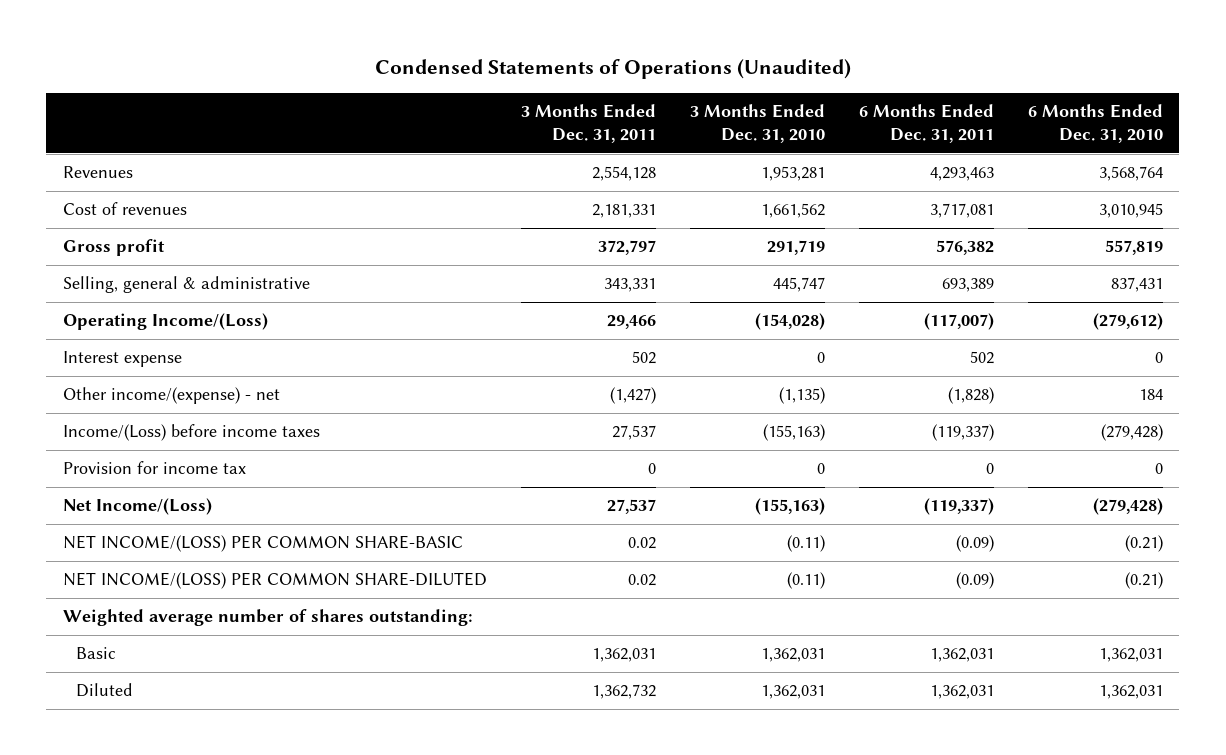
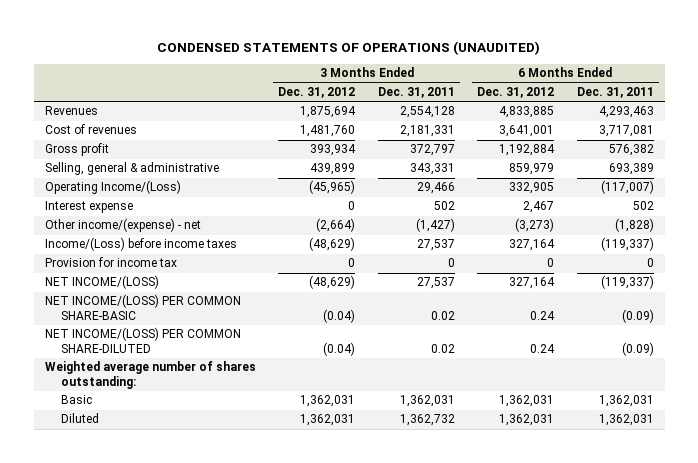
- Condensed Statements of Operations (Unaudited)
+ CONDENSED STATEMENTS OF OPERATIONS (UNAUDITED)
- | 3 Months Ended Dec. 31, 2011 | 3 Months Ended Dec. 31, 2010 | 6 Months Ended Dec. 31, 2011 | 6 Months Ended Dec. 31, 2010
+ | 3 Months Ended Dec. 31, 2012 | 3 Months Ended Dec. 31, 2011 | 6 Months Ended Dec. 31, 2012 | 6 Months Ended Dec. 31, 2011
- Net Income/(Loss) | 27,537 | (155,163) | (119,337) | (279,428)
+ NET INCOME/(LOSS) | (48,629) | 27,537 | 327,164 | (119,337)

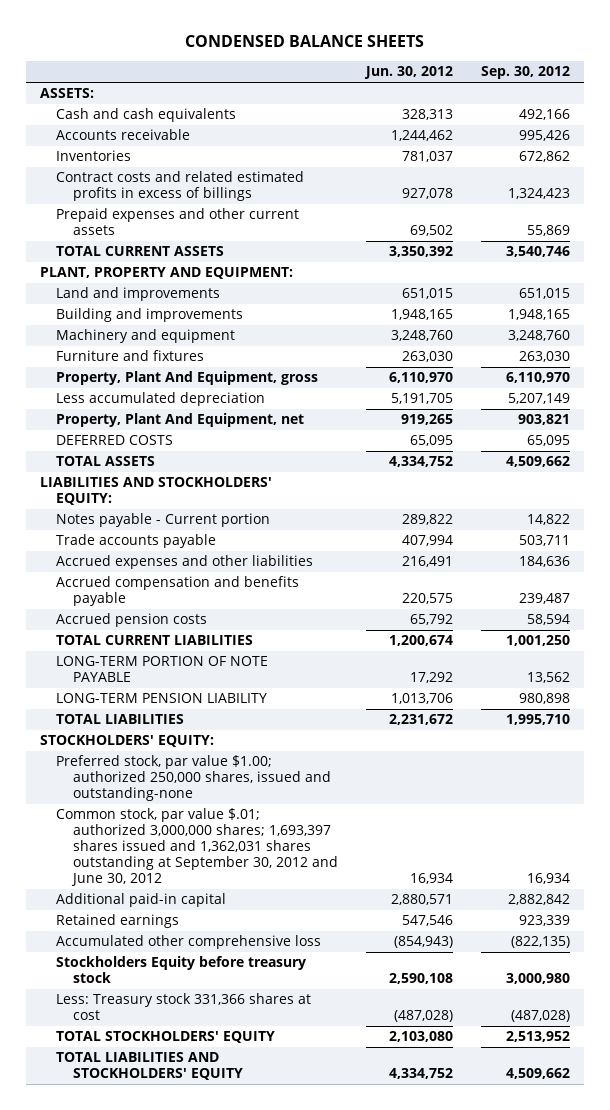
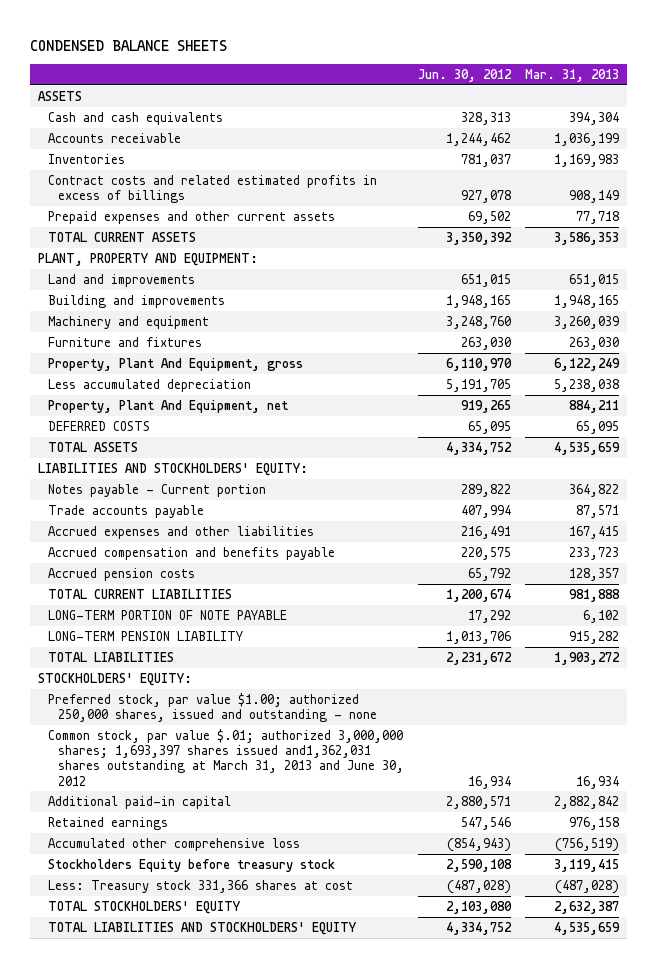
- | Jun. 30, 2012 | Sep. 30, 2012
+ | Jun. 30, 2012 | Mar. 31, 2013
- ASSETS:
+ ASSETS
- Preferred stock, par value $1.00; authorized 250,000 shares, issued and outstanding-none
- Common stock, par value $.01; authorized 3,000,000 shares; 1,693,397 shares issued and 1,362,031 shares outstanding at September 30, 2012 and June 30, 2012 | 16,934 | 16,934
+ Preferred stock, par value $1.00; authorized 250,000 shares, issued and outstanding - none
+ Common stock, par value $.01; authorized 3,000,000 shares; 1,693,397 shares issued and1,362,031 shares outstanding at March 31, 2013 and June 30, 2012 | 16,934 | 16,934

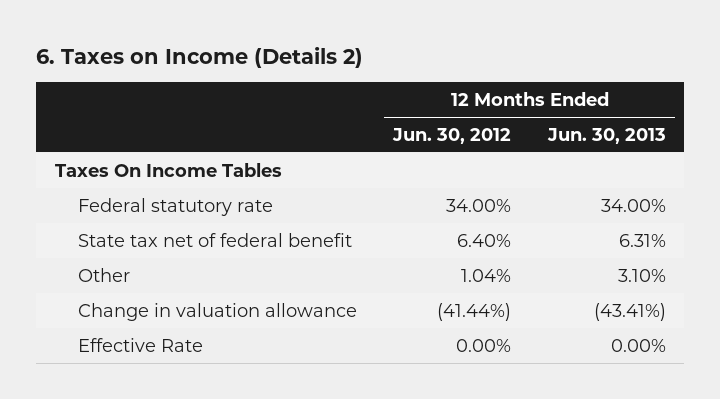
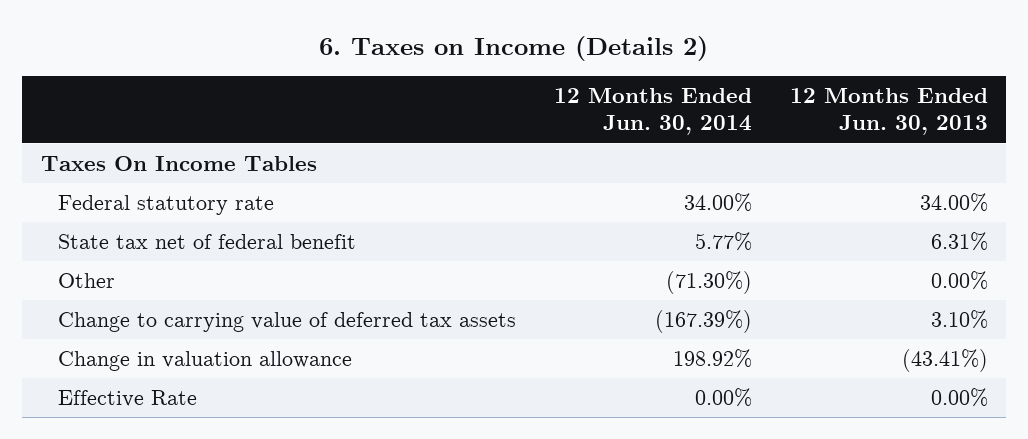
- | 12 Months Ended Jun. 30, 2012 | 12 Months Ended Jun. 30, 2013
+ | 12 Months Ended Jun. 30, 2014 | 12 Months Ended Jun. 30, 2013
- Other | 1.04% | 3.10%
+ Other | (71.30%) | 0.00%
+ Change to carrying value of deferred tax assets | (167.39%) | 3.10%

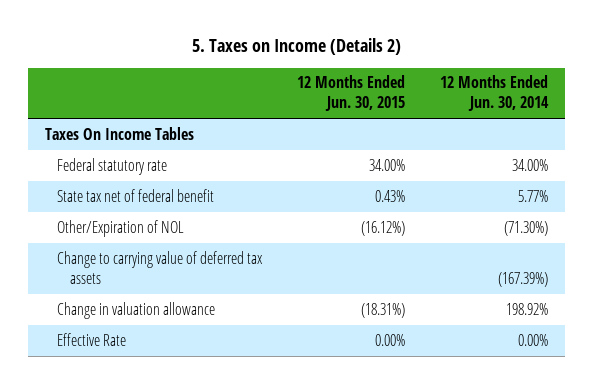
- 6. Taxes on Income (Details 2)
+ 5. Taxes on Income (Details 2)
- | 12 Months Ended Jun. 30, 2014 | 12 Months Ended Jun. 30, 2013
+ | 12 Months Ended Jun. 30, 2015 | 12 Months Ended Jun. 30, 2014
- Other | (71.30%) | 0.00%
+ Other/Expiration of NOL | (16.12%) | (71.30%)

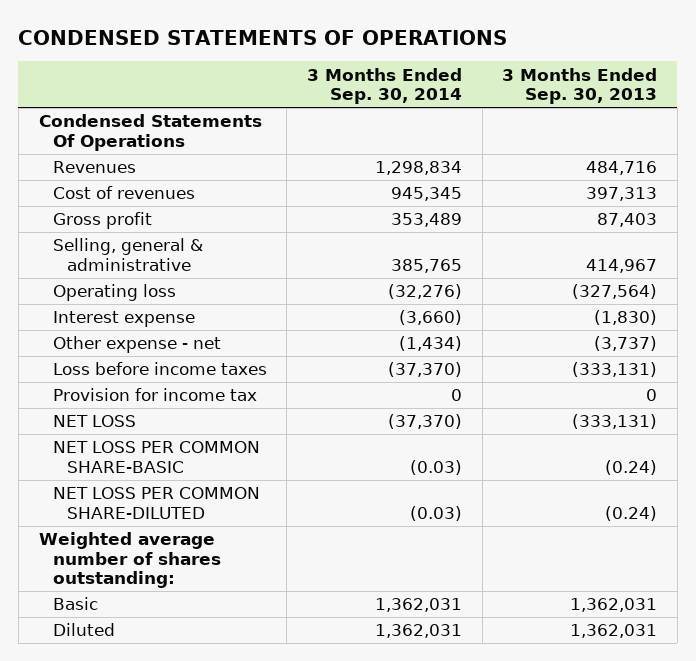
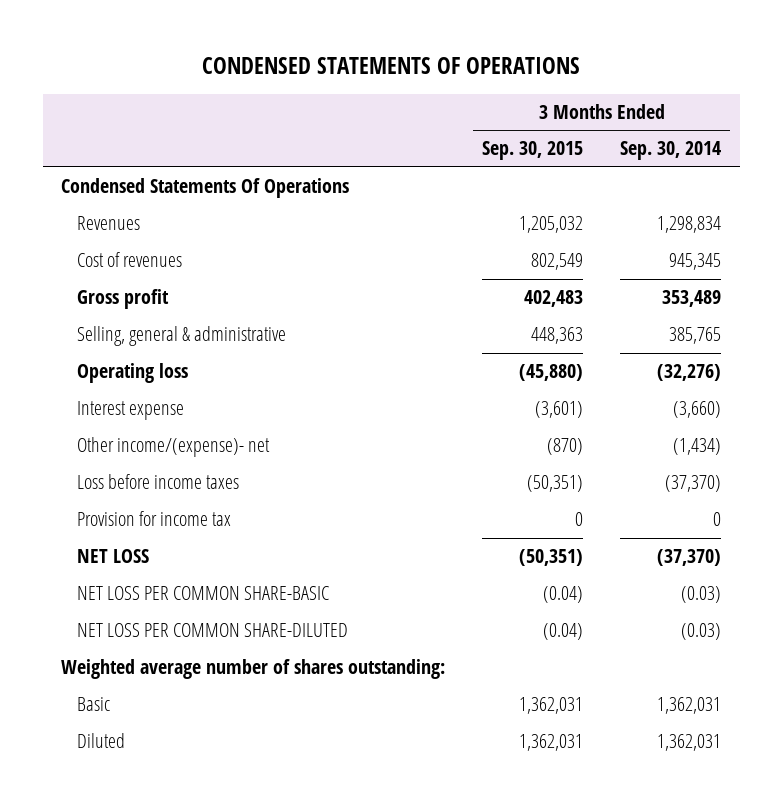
- | 3 Months Ended Sep. 30, 2014 | 3 Months Ended Sep. 30, 2013
+ | 3 Months Ended Sep. 30, 2015 | 3 Months Ended Sep. 30, 2014
- Other expense - net | (1,434) | (3,737)
+ Other income/(expense)- net | (870) | (1,434)

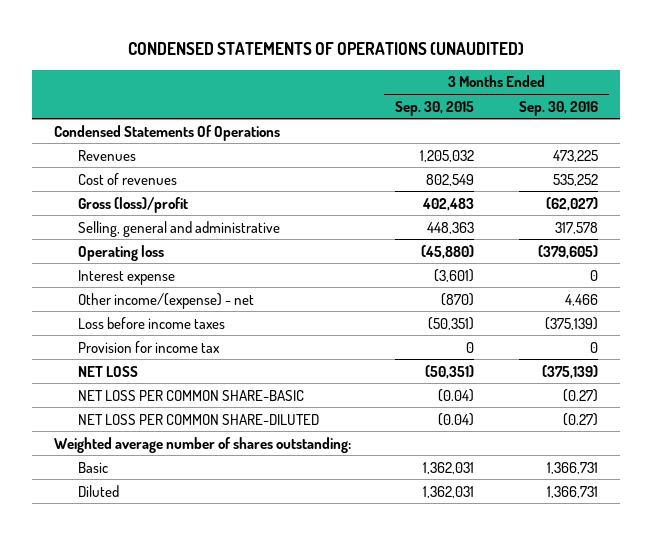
- CONDENSED STATEMENTS OF OPERATIONS
+ CONDENSED STATEMENTS OF OPERATIONS (UNAUDITED)
- | 3 Months Ended Sep. 30, 2015 | 3 Months Ended Sep. 30, 2014
+ | 3 Months Ended Sep. 30, 2015 | 3 Months Ended Sep. 30, 2016
- Gross profit | 402,483 | 353,489
- Selling, general & administrative | 448,363 | 385,765
+ Gross (loss)/profit | 402,483 | (62,027)
+ Selling, general and administrative | 448,363 | 317,578
- Other income/(expense)- net | (870) | (1,434)
+ Other income/(expense) - net | (870) | 4,466

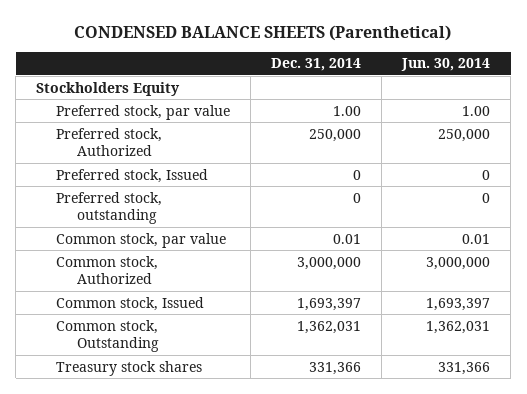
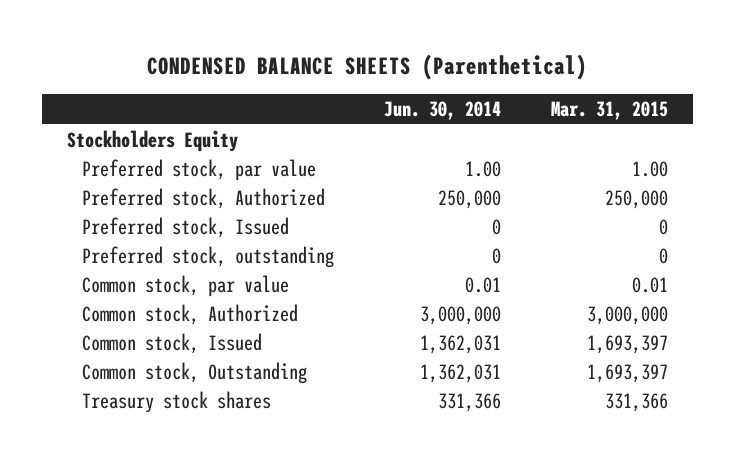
- | Dec. 31, 2014 | Jun. 30, 2014
+ | Jun. 30, 2014 | Mar. 31, 2015
- Common stock, Issued | 1,693,397 | 1,693,397
+ Common stock, Issued | 1,362,031 | 1,693,397

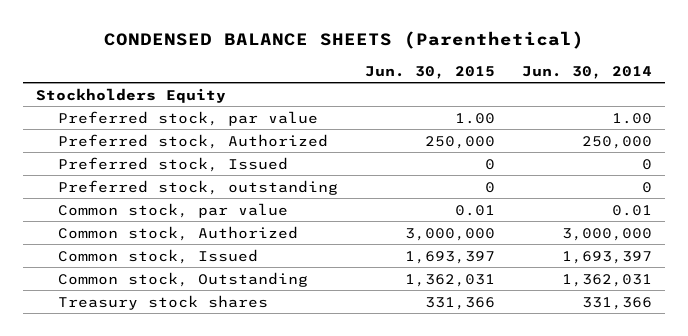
- | Jun. 30, 2014 | Mar. 31, 2015
+ | Jun. 30, 2015 | Jun. 30, 2014
- Common stock, Issued | 1,362,031 | 1,693,397
+ Common stock, Issued | 1,693,397 | 1,693,397

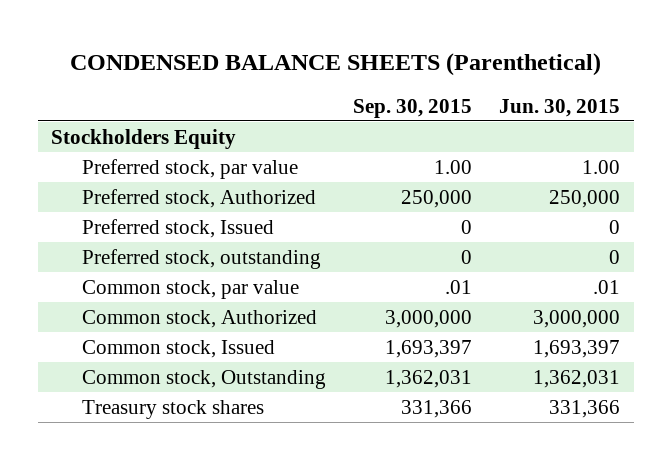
- | Jun. 30, 2015 | Jun. 30, 2014
+ | Sep. 30, 2015 | Jun. 30, 2015
- Common stock, par value | 0.01 | 0.01
+ Common stock, par value | .01 | .01

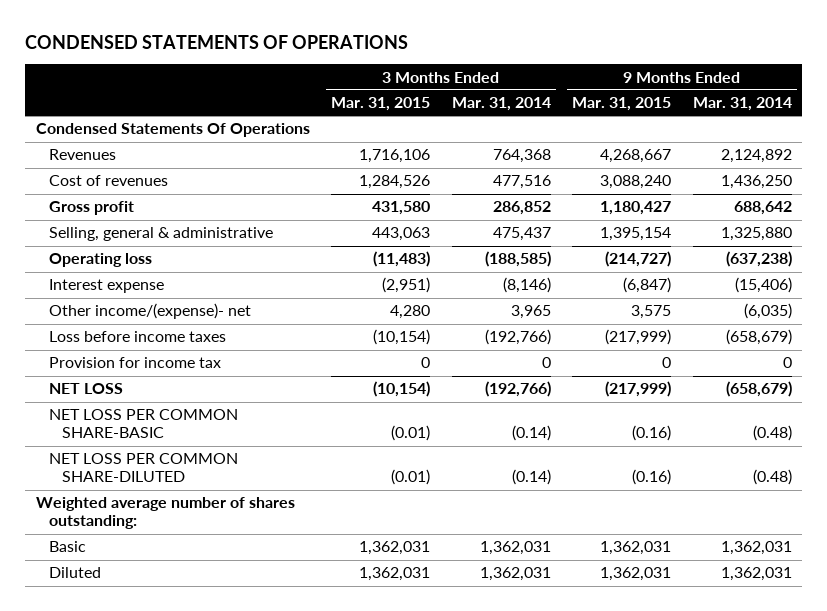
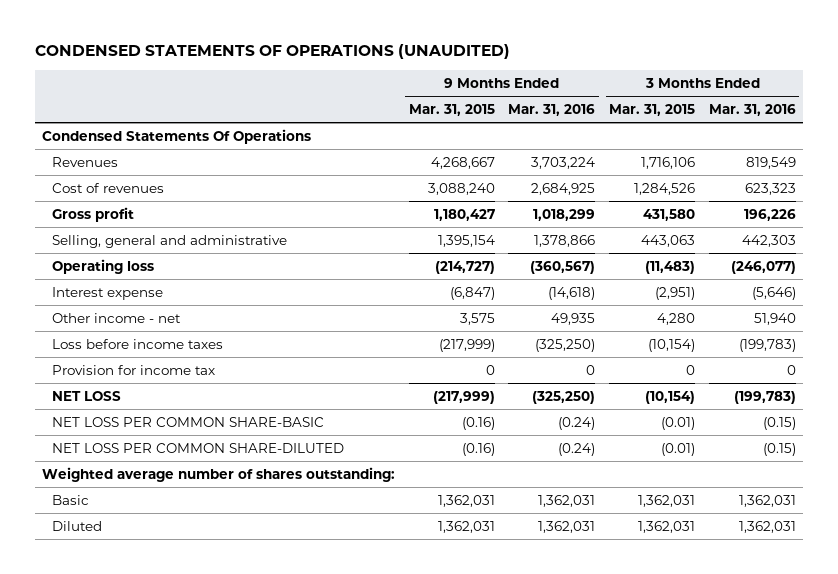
- CONDENSED STATEMENTS OF OPERATIONS
+ CONDENSED STATEMENTS OF OPERATIONS (UNAUDITED)
- | 3 Months Ended Mar. 31, 2015 | 3 Months Ended Mar. 31, 2014 | 9 Months Ended Mar. 31, 2015 | 9 Months Ended Mar. 31, 2014
+ | 9 Months Ended Mar. 31, 2015 | 9 Months Ended Mar. 31, 2016 | 3 Months Ended Mar. 31, 2015 | 3 Months Ended Mar. 31, 2016
- Selling, general & administrative | 443,063 | 475,437 | 1,395,154 | 1,325,880
+ Selling, general and administrative | 1,395,154 | 1,378,866 | 443,063 | 442,303
- Other income/(expense)- net | 4,280 | 3,965 | 3,575 | (6,035)
+ Other income - net | 3,575 | 49,935 | 4,280 | 51,940

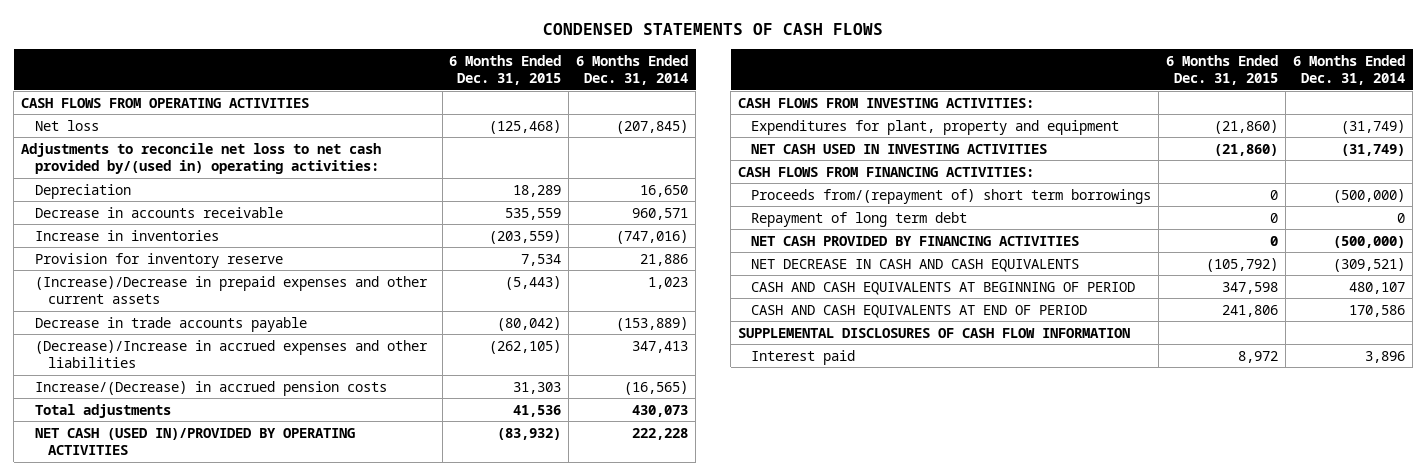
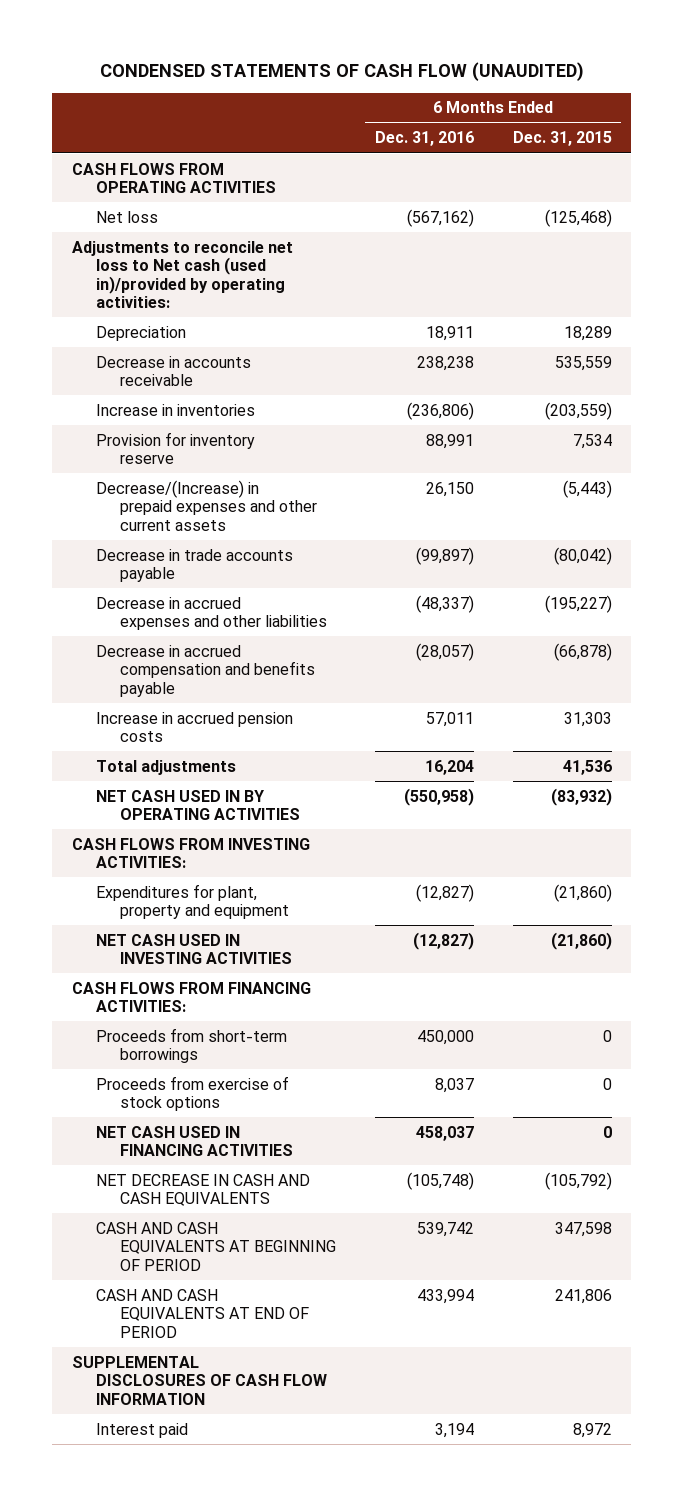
- CONDENSED STATEMENTS OF CASH FLOWS
+ CONDENSED STATEMENTS OF CASH FLOW (UNAUDITED)
- | 6 Months Ended Dec. 31, 2015 | 6 Months Ended Dec. 31, 2014
+ | 6 Months Ended Dec. 31, 2016 | 6 Months Ended Dec. 31, 2015
- Adjustments to reconcile net loss to net cash provided by/(used in) operating activities:
+ Adjustments to reconcile net loss to Net cash (used in)/provided by operating activities:
- (Increase)/Decrease in prepaid expenses and other current assets | (5,443) | 1,023
+ Decrease/(Increase) in prepaid expenses and other current assets | 26,150 | (5,443)
- (Decrease)/Increase in accrued expenses and other liabilities | (262,105) | 347,413
- Increase/(Decrease) in accrued pension costs | 31,303 | (16,565)
+ Decrease in accrued expenses and other liabilities | (48,337) | (195,227)
+ Decrease in accrued compensation and benefits payable | (28,057) | (66,878)
+ Increase in accrued pension costs | 57,011 | 31,303
- NET CASH (USED IN)/PROVIDED BY OPERATING ACTIVITIES | (83,932) | 222,228
+ NET CASH USED IN BY OPERATING ACTIVITIES | (550,958) | (83,932)
- Proceeds from/(repayment of) short term borrowings | 0 | (500,000)
- Repayment of long term debt | 0 | 0
- NET CASH PROVIDED BY FINANCING ACTIVITIES | 0 | (500,000)
+ Proceeds from short-term borrowings | 450,000 | 0
+ Proceeds from exercise of stock options | 8,037 | 0
+ NET CASH USED IN FINANCING ACTIVITIES | 458,037 | 0

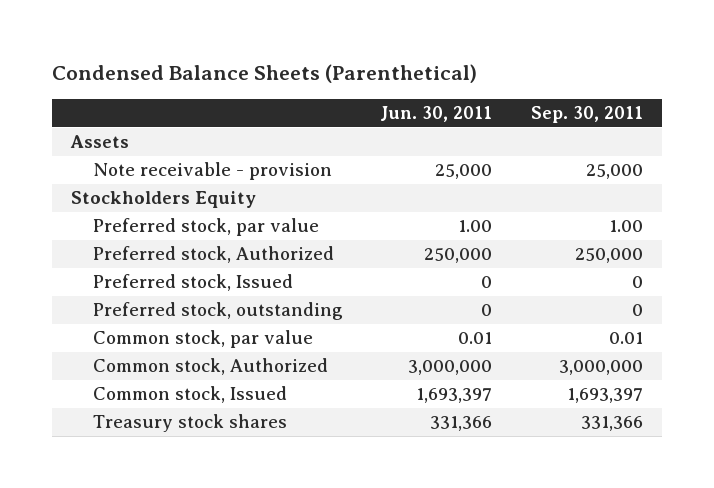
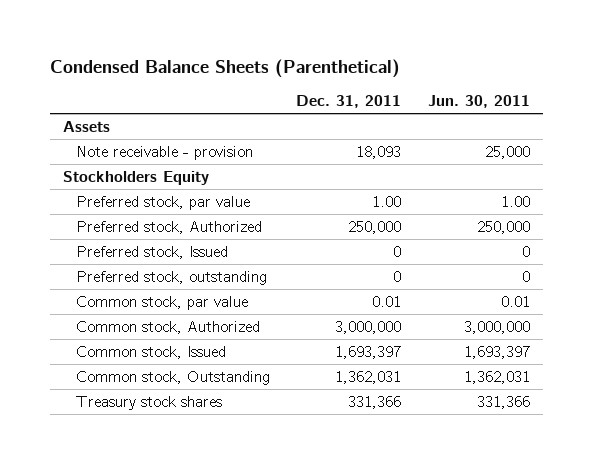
- | Jun. 30, 2011 | Sep. 30, 2011
+ | Dec. 31, 2011 | Jun. 30, 2011
+ Common stock, Outstanding | 1,362,031 | 1,362,031

